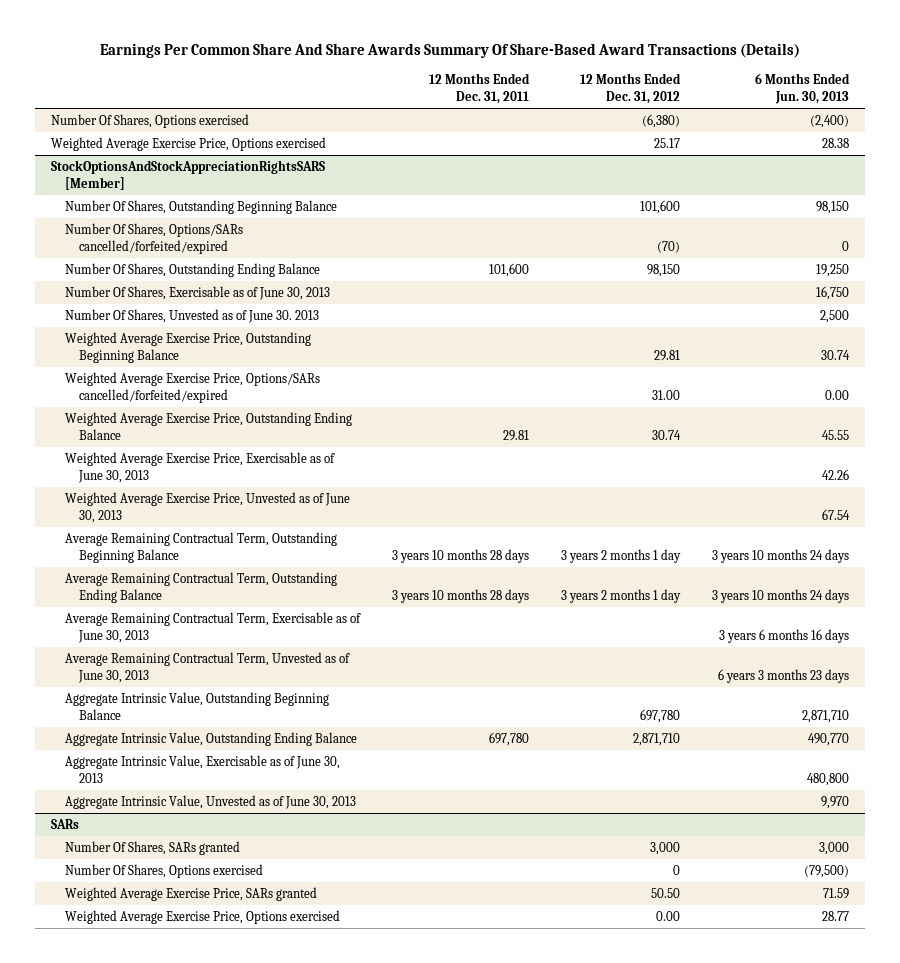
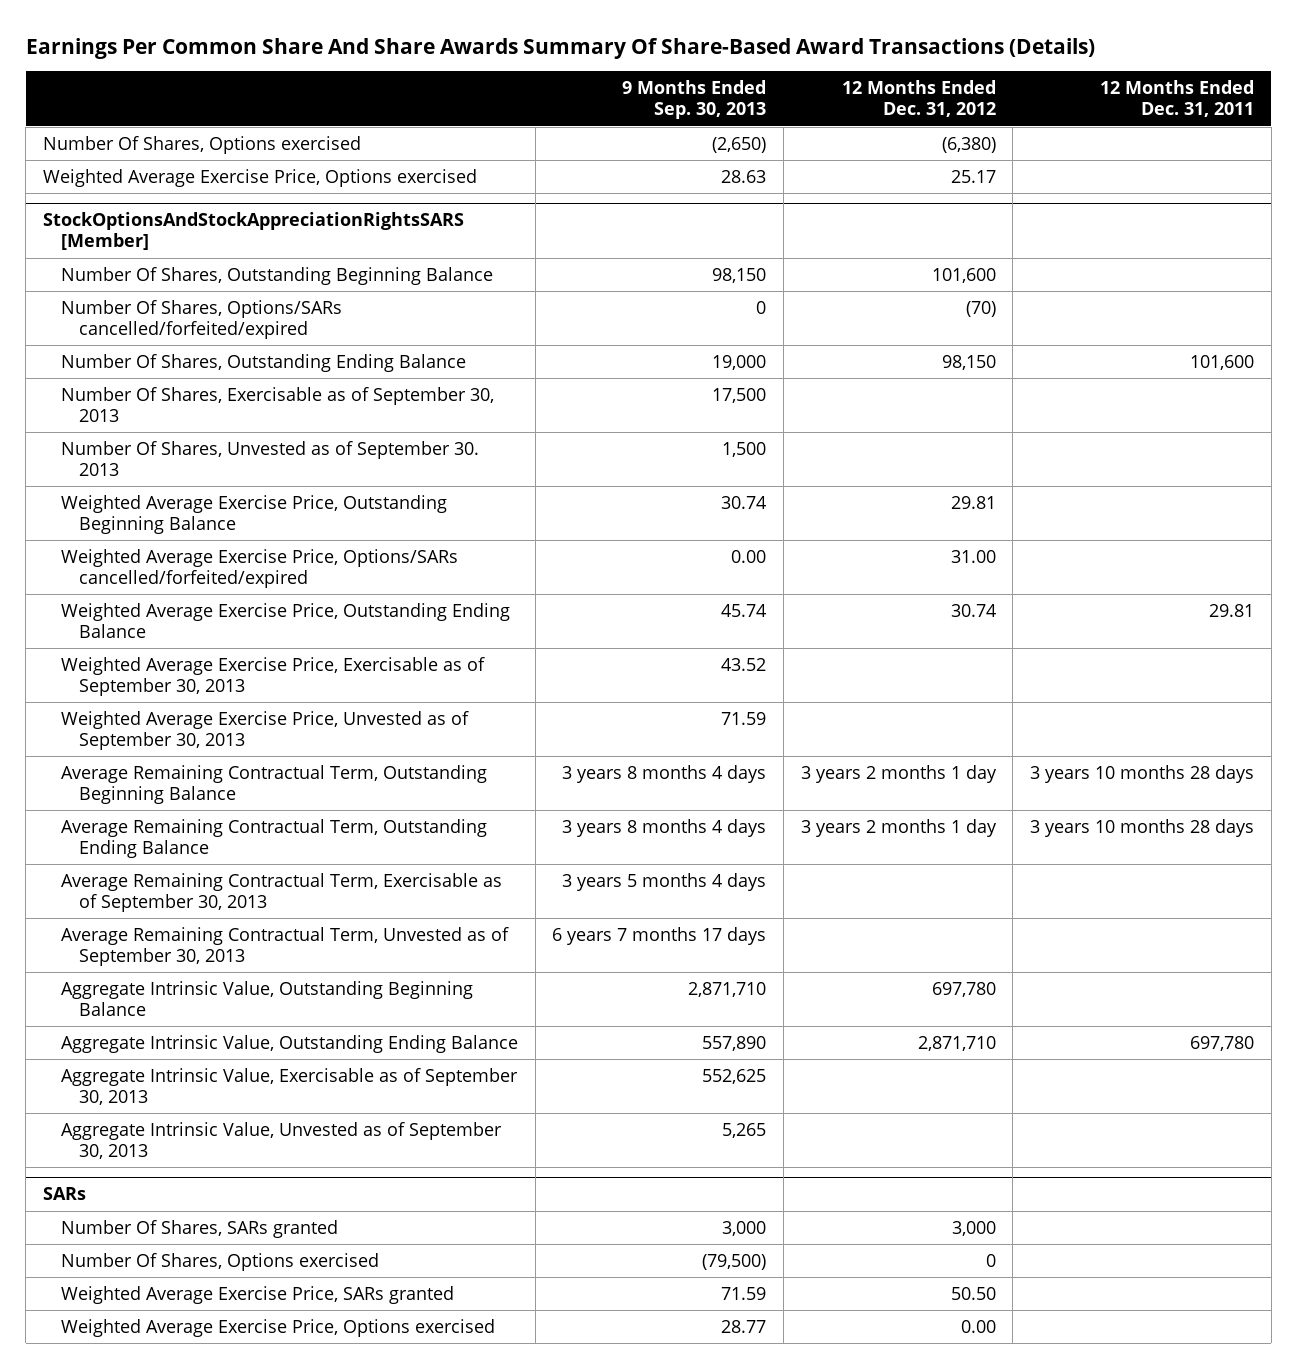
- | 12 Months Ended Dec. 31, 2011 | 12 Months Ended Dec. 31, 2012 | 6 Months Ended Jun. 30, 2013
+ | 9 Months Ended Sep. 30, 2013 | 12 Months Ended Dec. 31, 2012 | 12 Months Ended Dec. 31, 2011
@ StockOptionsAndStockAppreciationRightsSARS [Member]
- Number Of Shares, Exercisable as of June 30, 2013 | | | 16,750
- Number Of Shares, Unvested as of June 30. 2013 | | | 2,500
+ Number Of Shares, Exercisable as of September 30, 2013 | 17,500 | |
+ Number Of Shares, Unvested as of September 30. 2013 | 1,500 | |
- Weighted Average Exercise Price, Exercisable as of June 30, 2013 | | | 42.26
- Weighted Average Exercise Price, Unvested as of June 30, 2013 | | | 67.54
+ Weighted Average Exercise Price, Exercisable as of September 30, 2013 | 43.52 | |
+ Weighted Average Exercise Price, Unvested as of September 30, 2013 | 71.59 | |
- Average Remaining Contractual Term, Exercisable as of June 30, 2013 | | | 3 years 6 months 16 days
- Average Remaining Contractual Term, Unvested as of June 30, 2013 | | | 6 years 3 months 23 days
+ Average Remaining Contractual Term, Exercisable as of September 30, 2013 | 3 years 5 months 4 days | |
+ Average Remaining Contractual Term, Unvested as of September 30, 2013 | 6 years 7 months 17 days | |
- Aggregate Intrinsic Value, Exercisable as of June 30, 2013 | | | 480,800
- Aggregate Intrinsic Value, Unvested as of June 30, 2013 | | | 9,970
+ Aggregate Intrinsic Value, Exercisable as of September 30, 2013 | 552,625 | |
+ Aggregate Intrinsic Value, Unvested as of September 30, 2013 | 5,265 | |

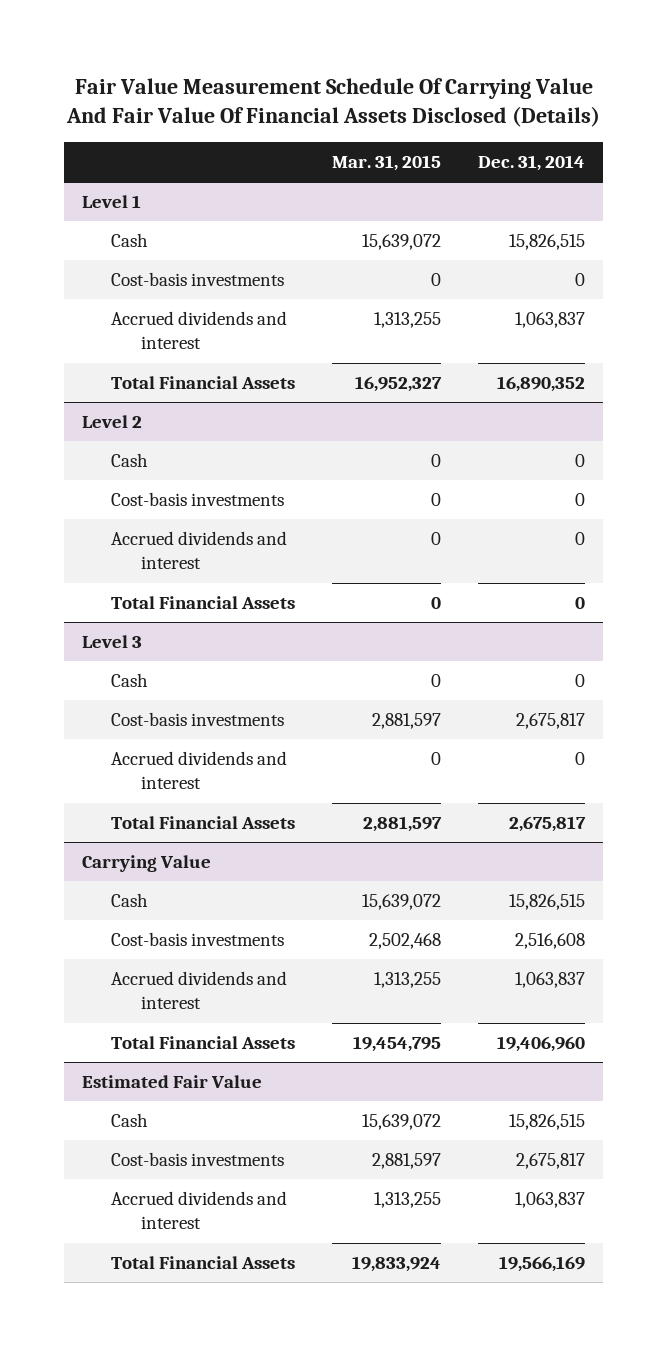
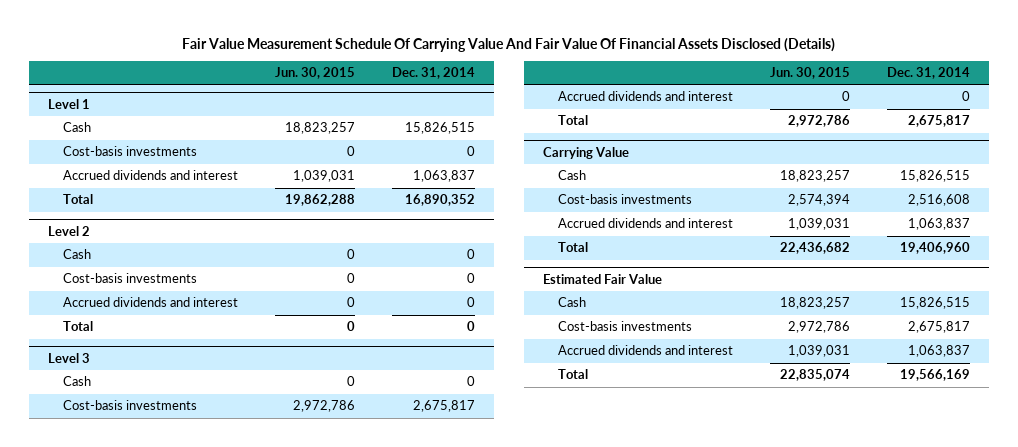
- | Mar. 31, 2015 | Dec. 31, 2014
+ | Jun. 30, 2015 | Dec. 31, 2014
@ Level 1
- Total Financial Assets | 16,952,327 | 16,890,352
+ Total | 19,862,288 | 16,890,352
@ Level 2
- Total Financial Assets | 0 | 0
+ Total | 0 | 0
@ Level 3
- Total Financial Assets | 2,881,597 | 2,675,817
+ Total | 2,972,786 | 2,675,817
@ Carrying Value
- Total Financial Assets | 19,454,795 | 19,406,960
+ Total | 22,436,682 | 19,406,960
@ Estimated Fair Value
- Total Financial Assets | 19,833,924 | 19,566,169
+ Total | 22,835,074 | 19,566,169

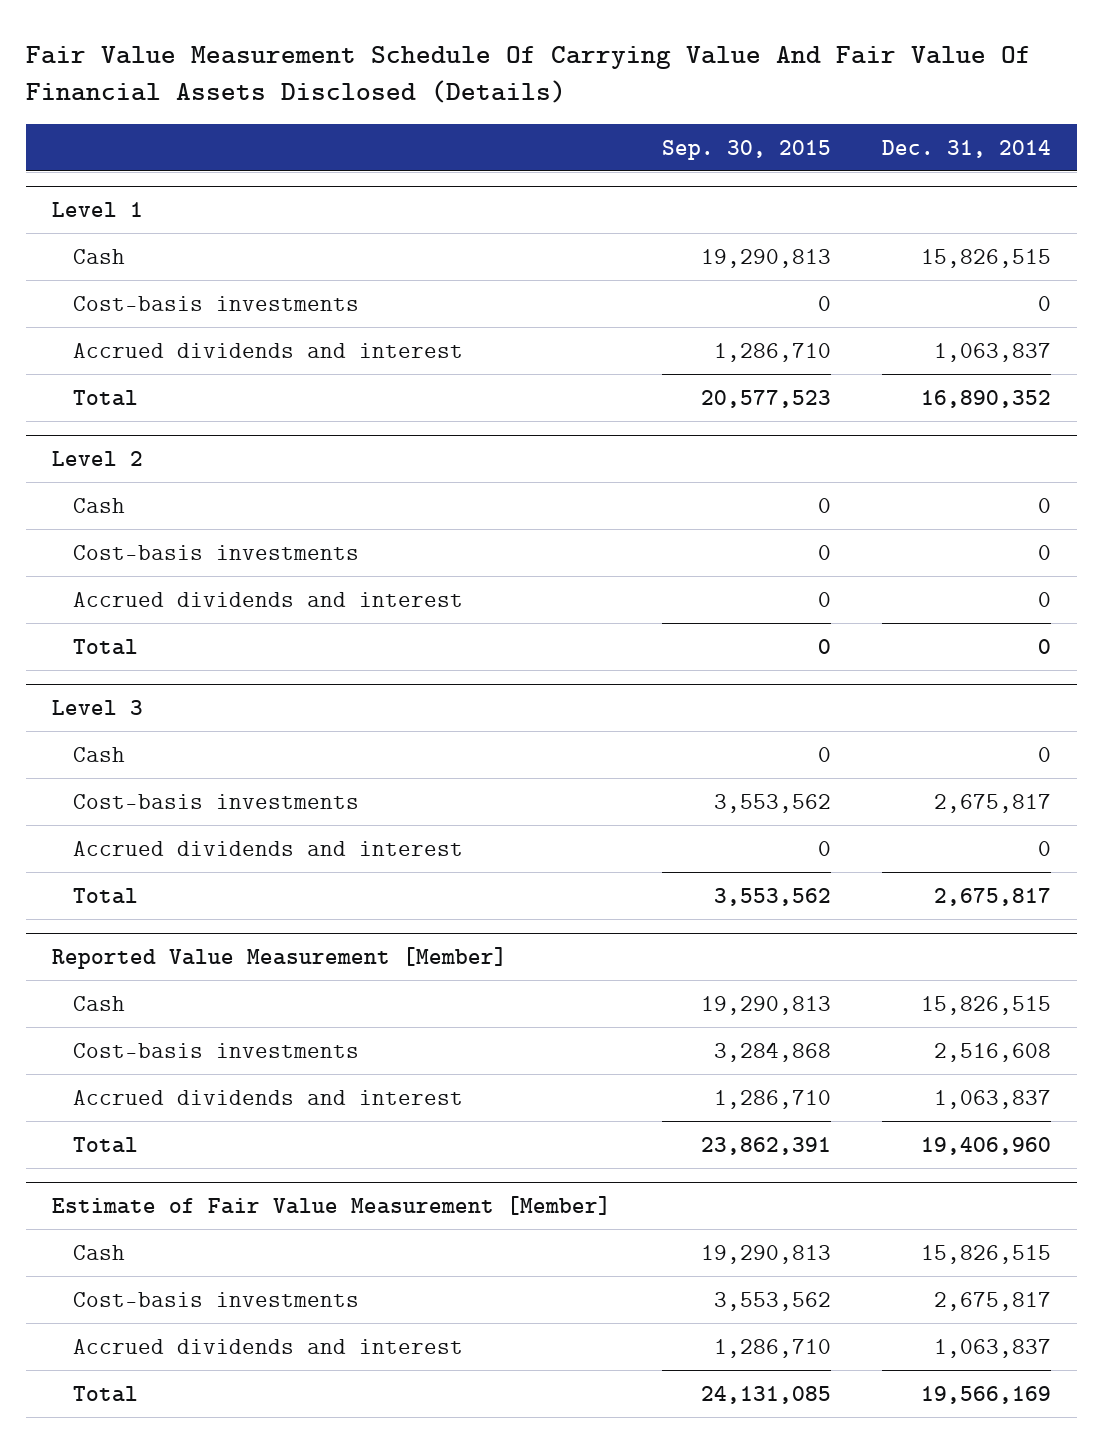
- | Jun. 30, 2015 | Dec. 31, 2014
+ | Sep. 30, 2015 | Dec. 31, 2014
- Carrying Value
+ Reported Value Measurement [Member]
- Estimated Fair Value
+ Estimate of Fair Value Measurement [Member]

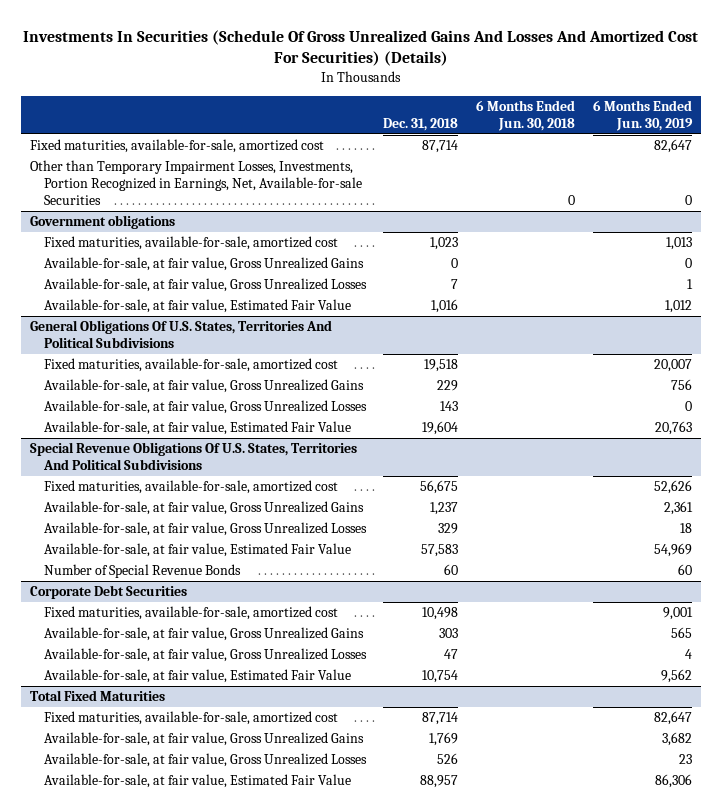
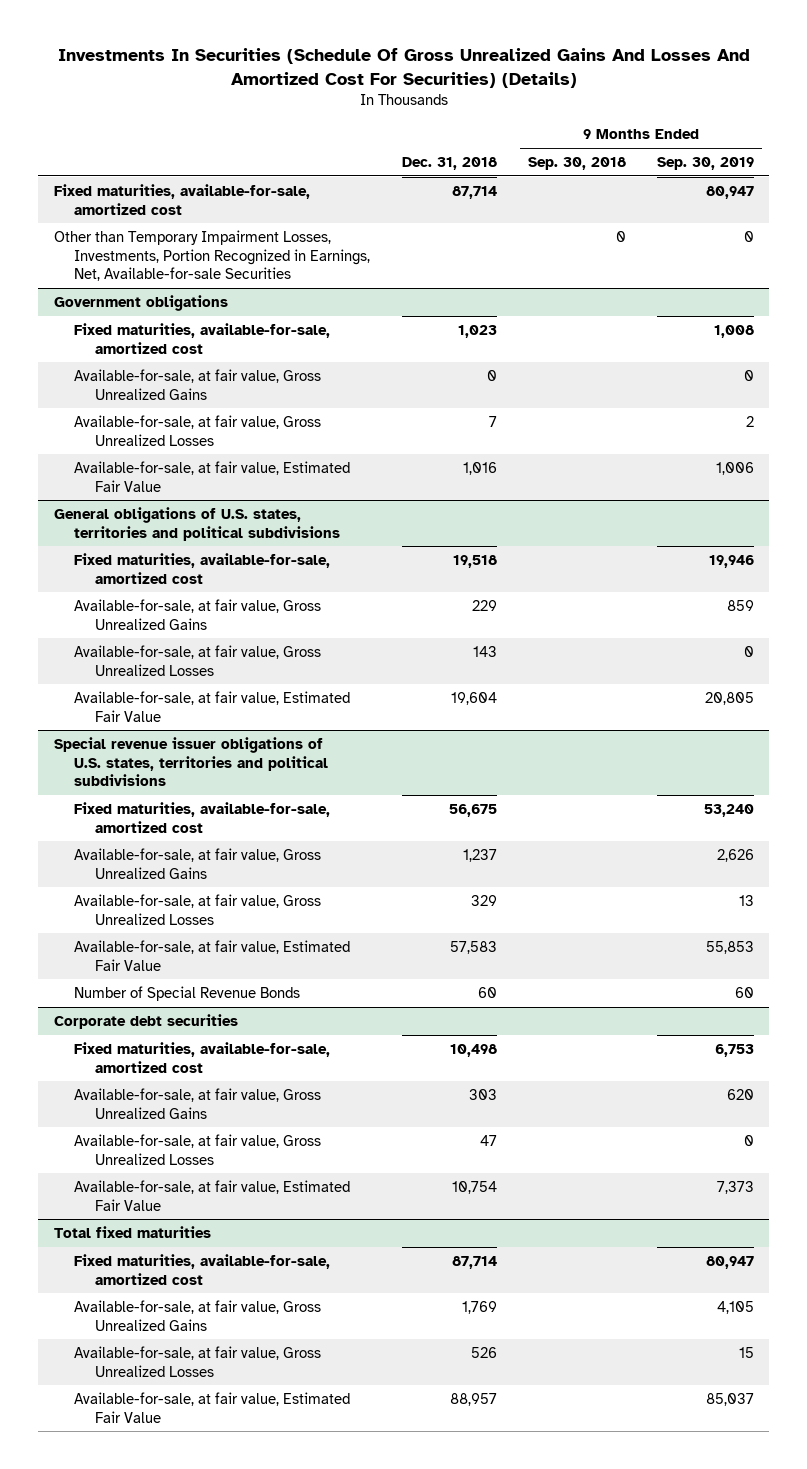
- | Dec. 31, 2018 | 6 Months Ended Jun. 30, 2018 | 6 Months Ended Jun. 30, 2019
+ | Dec. 31, 2018 | 9 Months Ended Sep. 30, 2018 | 9 Months Ended Sep. 30, 2019
- General Obligations Of U.S. States, Territories And Political Subdivisions
+ General obligations of U.S. states, territories and political subdivisions
- Special Revenue Obligations Of U.S. States, Territories And Political Subdivisions
+ Special revenue issuer obligations of U.S. states, territories and political subdivisions
- Corporate Debt Securities
+ Corporate debt securities
- Total Fixed Maturities
+ Total fixed maturities

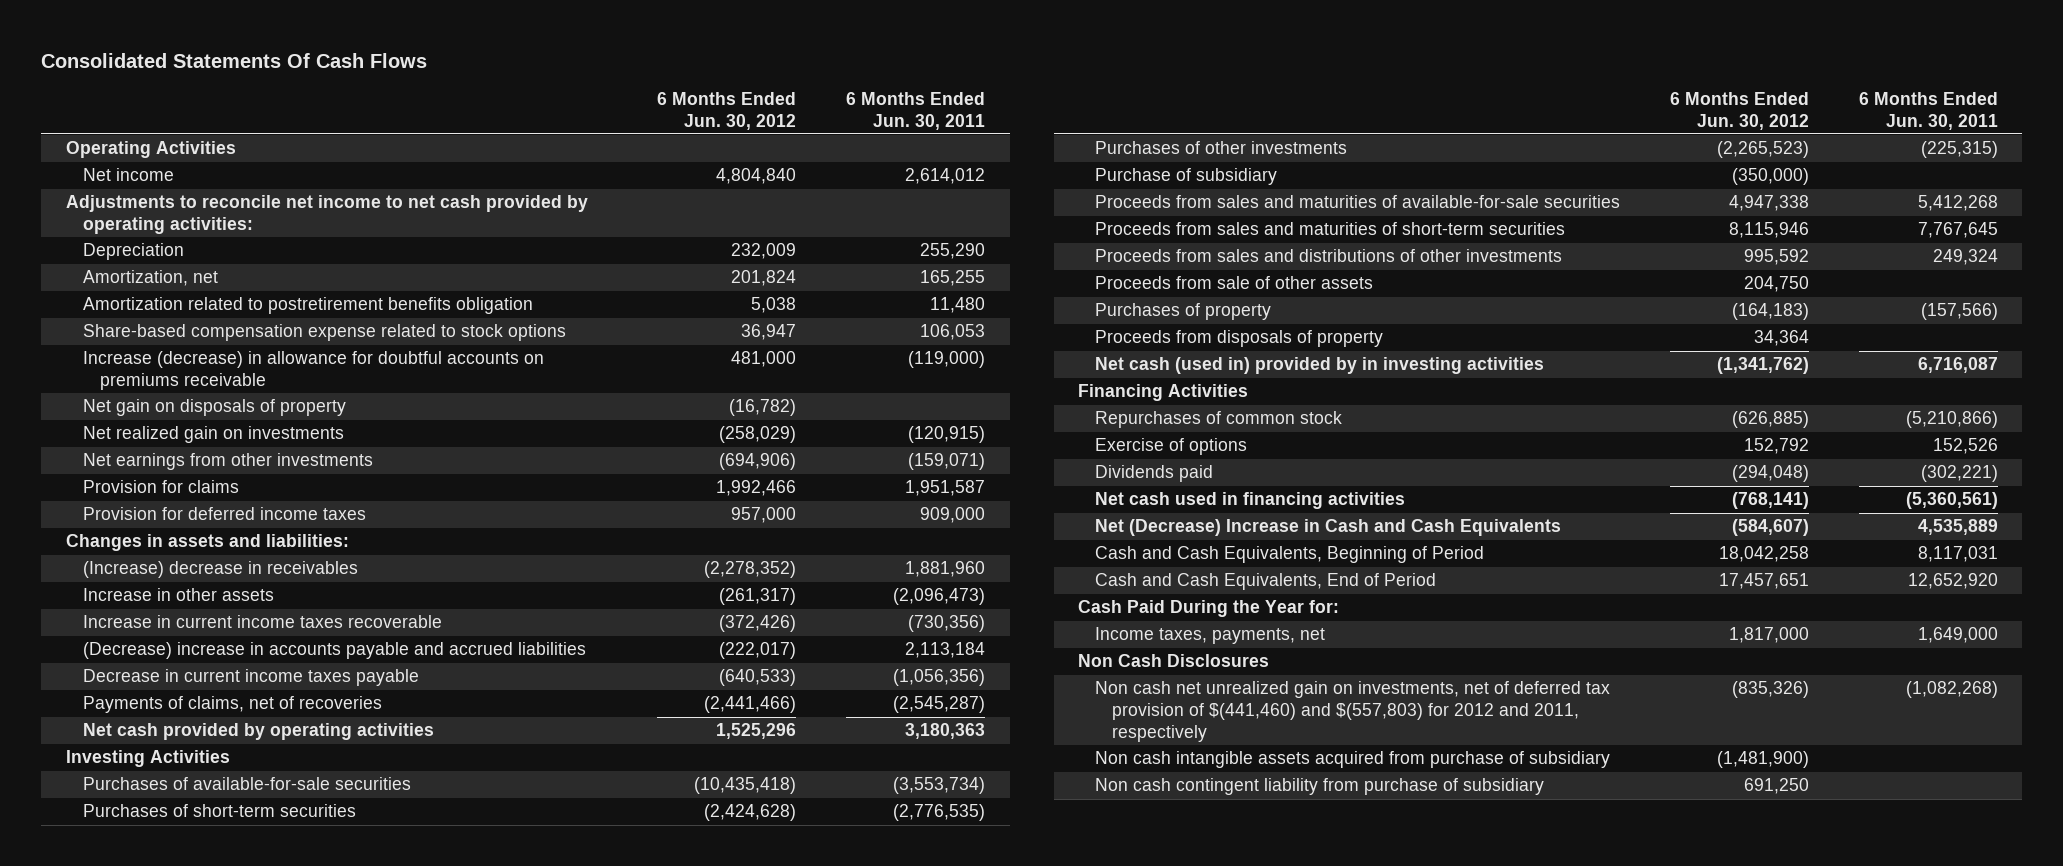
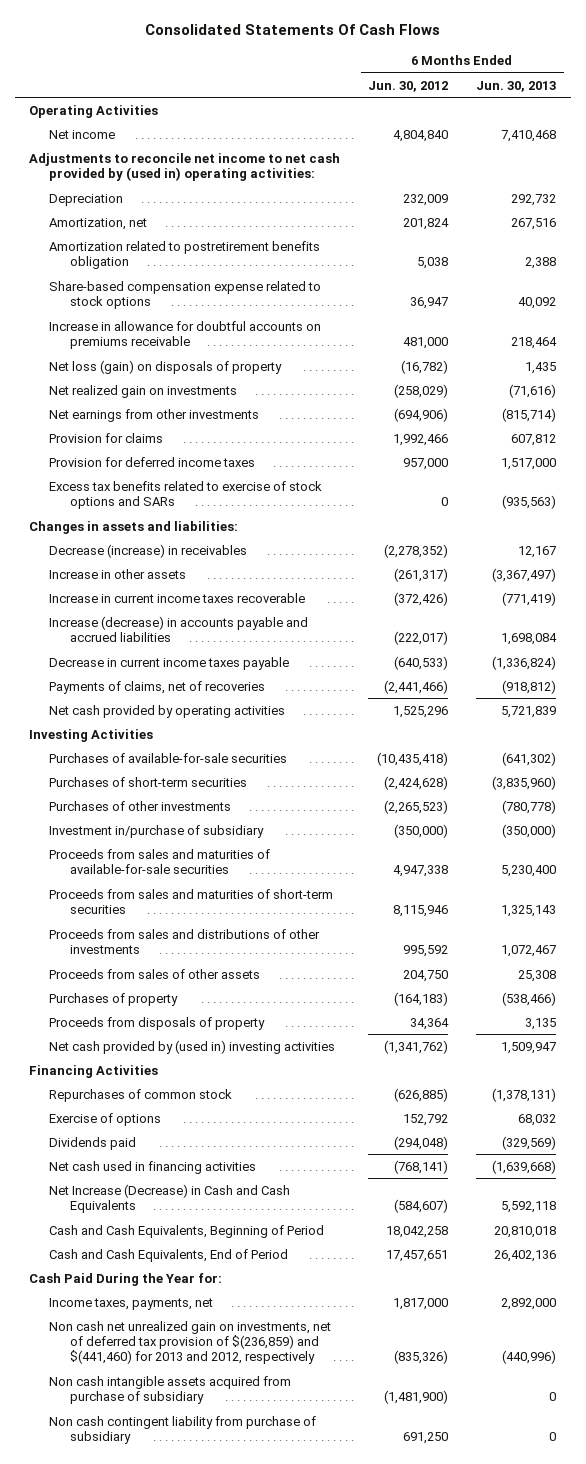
- | 6 Months Ended Jun. 30, 2012 | 6 Months Ended Jun. 30, 2011
+ | 6 Months Ended Jun. 30, 2012 | 6 Months Ended Jun. 30, 2013
- Adjustments to reconcile net income to net cash provided by operating activities:
+ Adjustments to reconcile net income to net cash provided by (used in) operating activities:
- Increase (decrease) in allowance for doubtful accounts on premiums receivable | 481,000 | (119,000)
- Net gain on disposals of property | (16,782) |
+ Increase in allowance for doubtful accounts on premiums receivable | 481,000 | 218,464
+ Net loss (gain) on disposals of property | (16,782) | 1,435
+ Excess tax benefits related to exercise of stock options and SARs | 0 | (935,563)
- (Increase) decrease in receivables | (2,278,352) | 1,881,960
+ Decrease (increase) in receivables | (2,278,352) | 12,167
- (Decrease) increase in accounts payable and accrued liabilities | (222,017) | 2,113,184
+ Increase (decrease) in accounts payable and accrued liabilities | (222,017) | 1,698,084
- Purchase of subsidiary | (350,000) |
+ Investment in/purchase of subsidiary | (350,000) | (350,000)
- Proceeds from sale of other assets | 204,750 |
+ Proceeds from sales of other assets | 204,750 | 25,308
- Net cash (used in) provided by in investing activities | (1,341,762) | 6,716,087
+ Net cash provided by (used in) investing activities | (1,341,762) | 1,509,947
- Net (Decrease) Increase in Cash and Cash Equivalents | (584,607) | 4,535,889
+ Net Increase (Decrease) in Cash and Cash Equivalents | (584,607) | 5,592,118
- Non Cash Disclosures
- Non cash net unrealized gain on investments, net of deferred tax provision of $(441,460) and $(557,803) for 2012 and 2011, respectively | (835,326) | (1,082,268)
+ Non cash net unrealized gain on investments, net of deferred tax provision of $(236,859) and $(441,460) for 2013 and 2012, respectively | (835,326) | (440,996)

